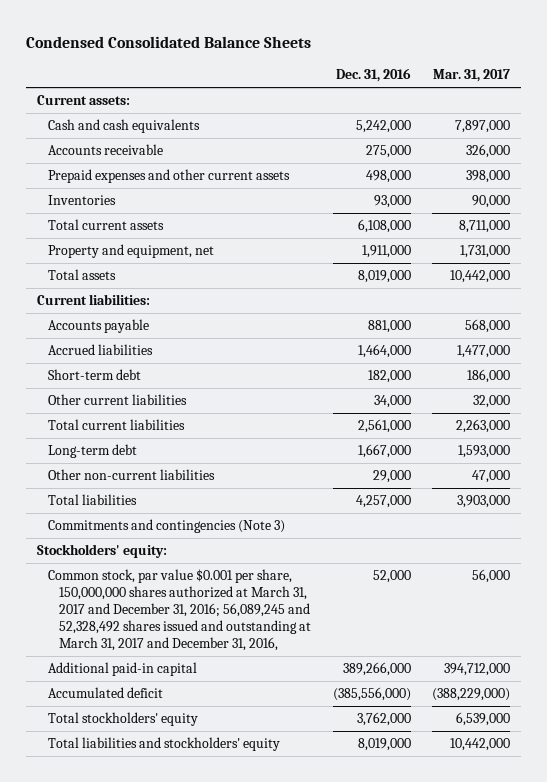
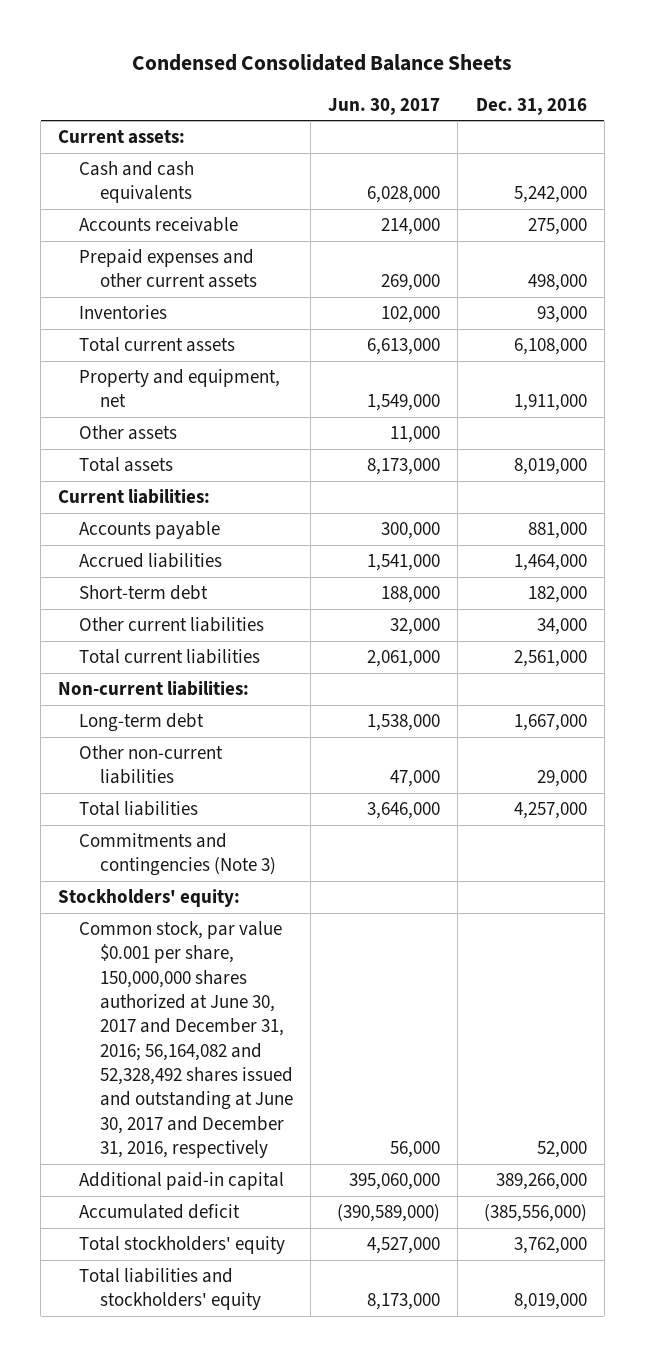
- | Dec. 31, 2016 | Mar. 31, 2017
+ | Jun. 30, 2017 | Dec. 31, 2016
+ Other assets | 11,000 |
+ Non-current liabilities:
- Common stock, par value $0.001 per share, 150,000,000 shares authorized at March 31, 2017 and December 31, 2016; 56,089,245 and 52,328,492 shares issued and outstanding at March 31, 2017 and December 31, 2016, | 52,000 | 56,000
+ Common stock, par value $0.001 per share, 150,000,000 shares authorized at June 30, 2017 and December 31, 2016; 56,164,082 and 52,328,492 shares issued and outstanding at June 30, 2017 and December 31, 2016, respectively | 56,000 | 52,000

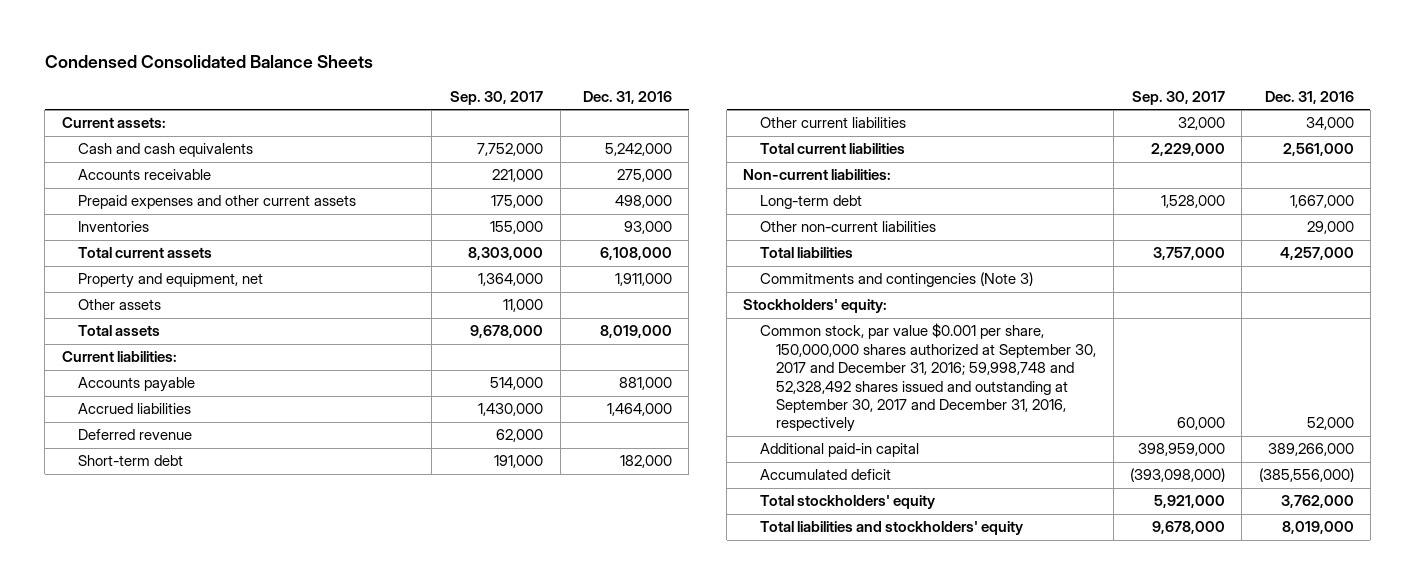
- | Jun. 30, 2017 | Dec. 31, 2016
+ | Sep. 30, 2017 | Dec. 31, 2016
+ Deferred revenue | 62,000 |
- Common stock, par value $0.001 per share, 150,000,000 shares authorized at June 30, 2017 and December 31, 2016; 56,164,082 and 52,328,492 shares issued and outstanding at June 30, 2017 and December 31, 2016, respectively | 56,000 | 52,000
+ Common stock, par value $0.001 per share, 150,000,000 shares authorized at September 30, 2017 and December 31, 2016; 59,998,748 and 52,328,492 shares issued and outstanding at September 30, 2017 and December 31, 2016, respectively | 60,000 | 52,000

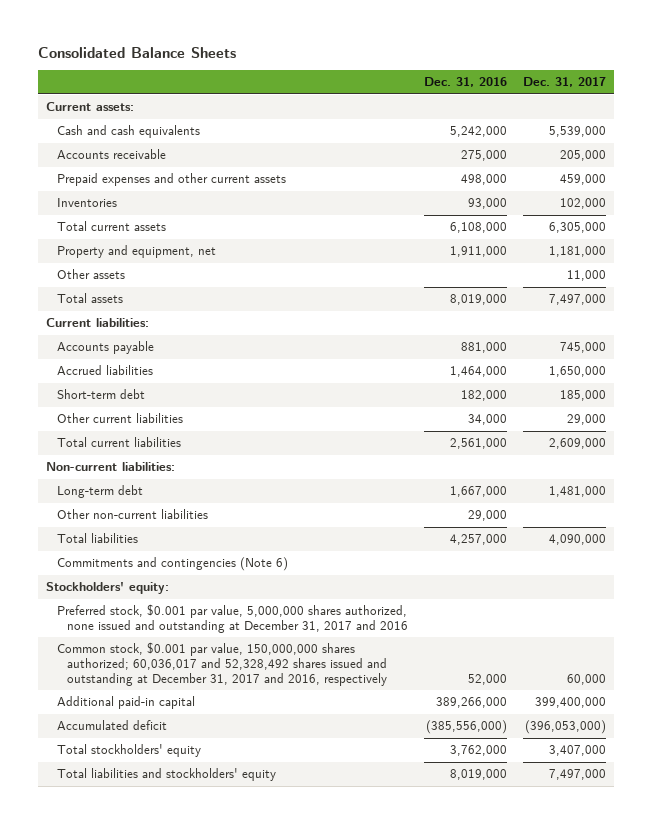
- Condensed Consolidated Balance Sheets
+ Consolidated Balance Sheets
- | Sep. 30, 2017 | Dec. 31, 2016
+ | Dec. 31, 2016 | Dec. 31, 2017
- Deferred revenue | 62,000 |
- Commitments and contingencies (Note 3)
+ Commitments and contingencies (Note 6)
- Common stock, par value $0.001 per share, 150,000,000 shares authorized at September 30, 2017 and December 31, 2016; 59,998,748 and 52,328,492 shares issued and outstanding at September 30, 2017 and December 31, 2016, respectively | 60,000 | 52,000
+ Preferred stock, $0.001 par value, 5,000,000 shares authorized, none issued and outstanding at December 31, 2017 and 2016
+ Common stock, $0.001 par value, 150,000,000 shares authorized; 60,036,017 and 52,328,492 shares issued and outstanding at December 31, 2017 and 2016, respectively | 52,000 | 60,000

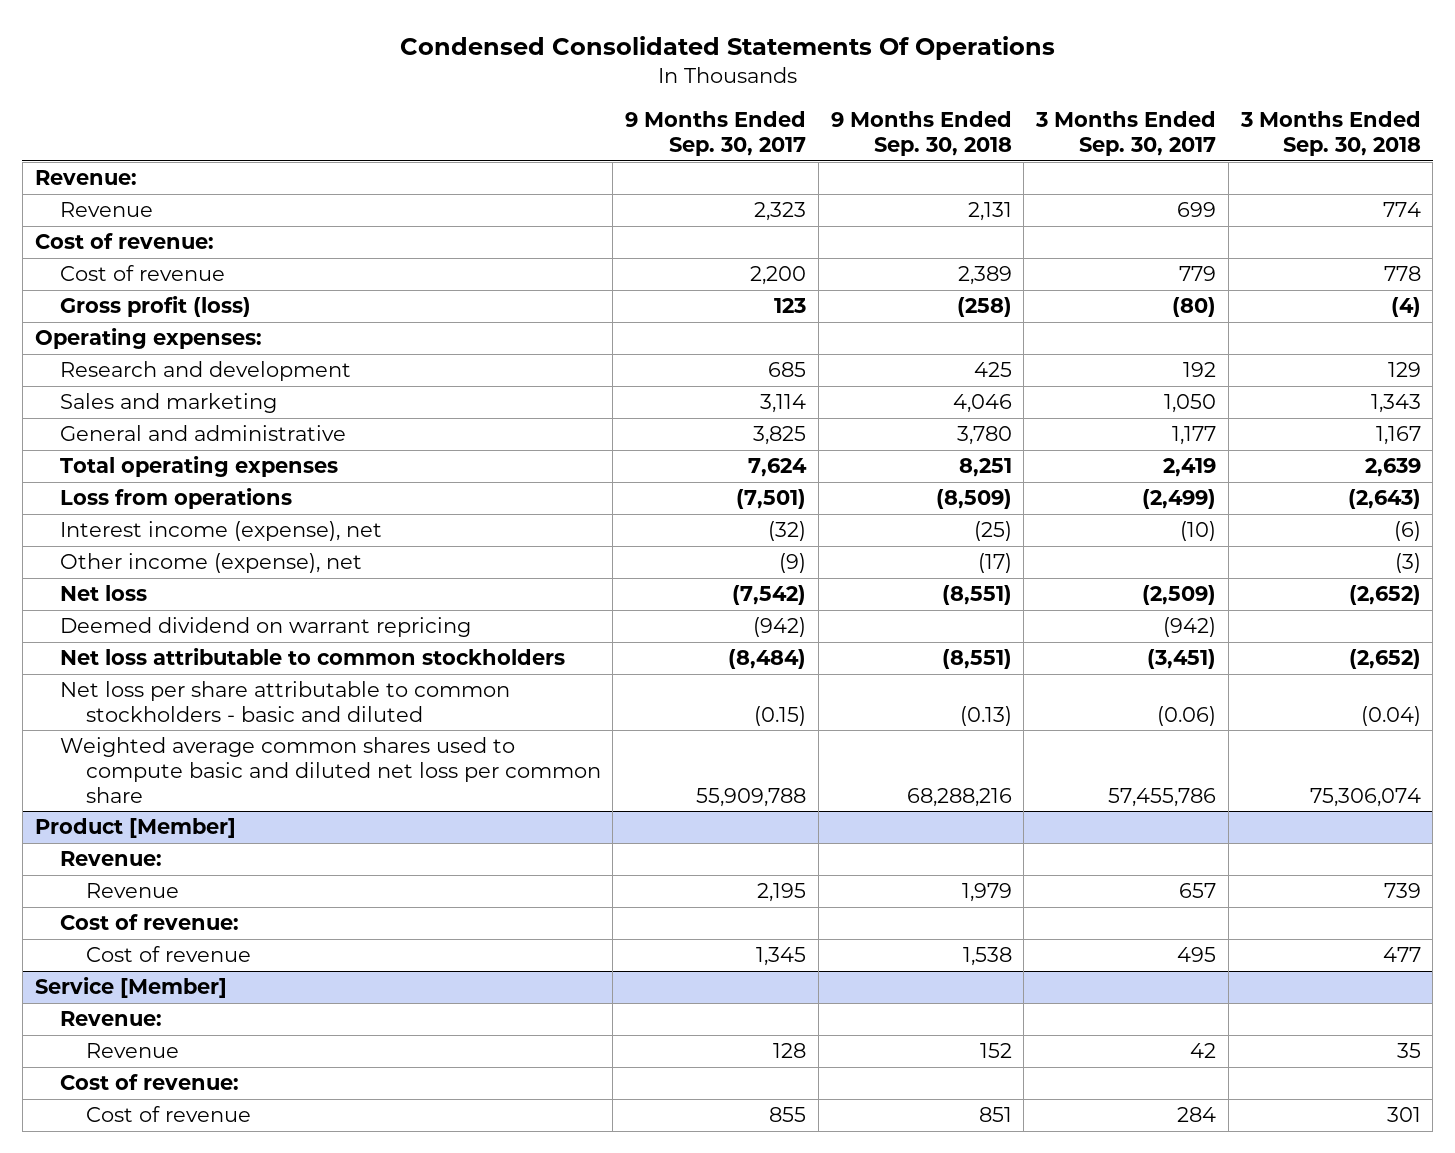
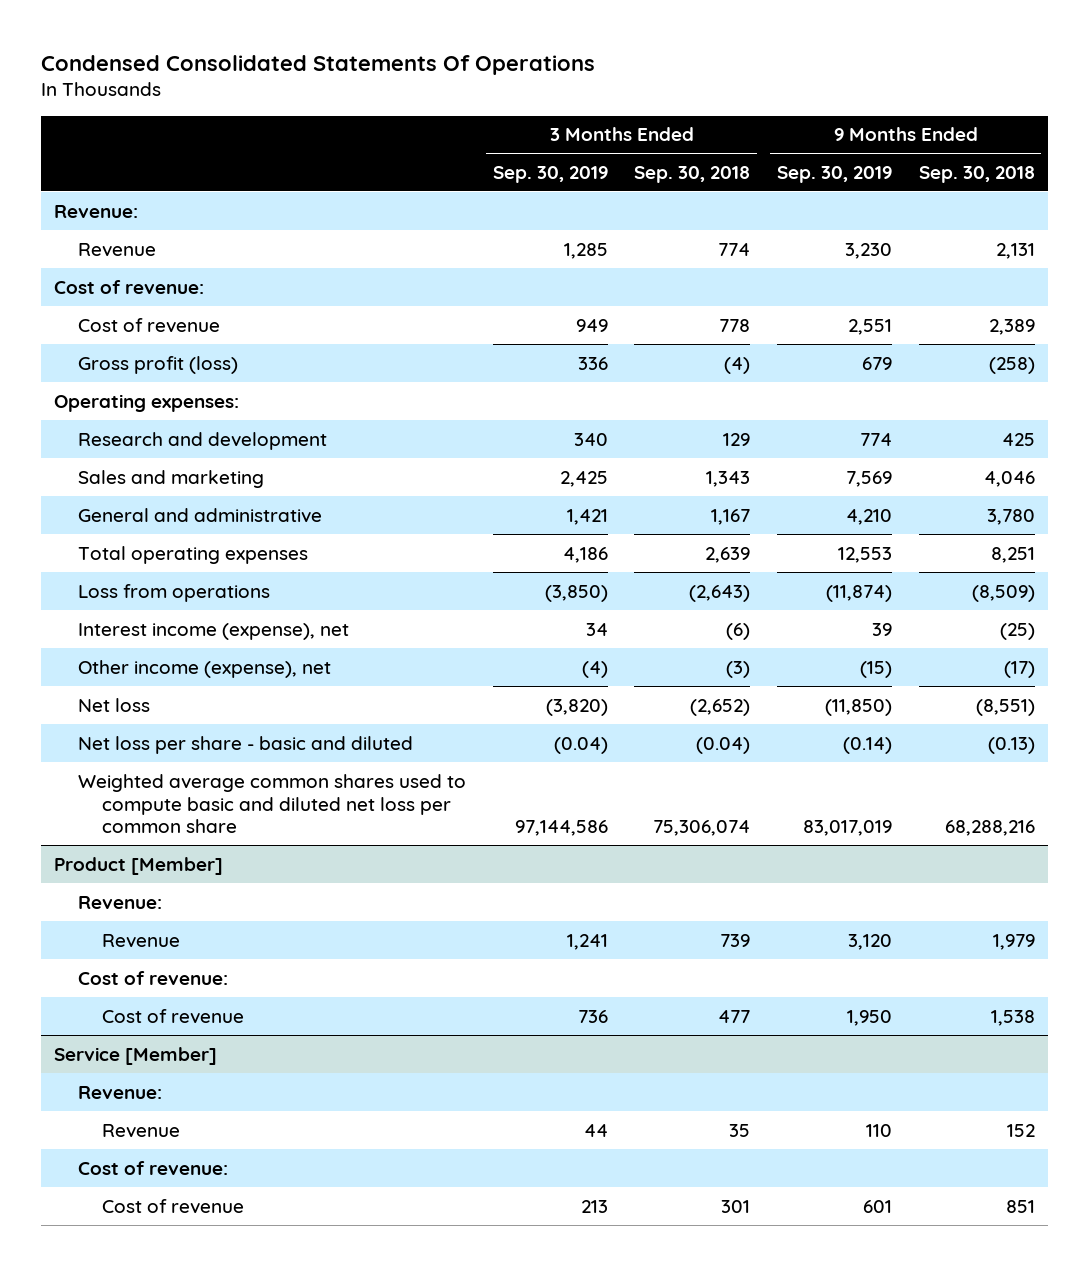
- | 9 Months Ended Sep. 30, 2017 | 9 Months Ended Sep. 30, 2018 | 3 Months Ended Sep. 30, 2017 | 3 Months Ended Sep. 30, 2018
+ | 3 Months Ended Sep. 30, 2019 | 3 Months Ended Sep. 30, 2018 | 9 Months Ended Sep. 30, 2019 | 9 Months Ended Sep. 30, 2018
- Deemed dividend on warrant repricing | (942) | | (942) |
- Net loss attributable to common stockholders | (8,484) | (8,551) | (3,451) | (2,652)
- Net loss per share attributable to common stockholders - basic and diluted | (0.15) | (0.13) | (0.06) | (0.04)
+ Net loss per share - basic and diluted | (0.04) | (0.04) | (0.14) | (0.13)

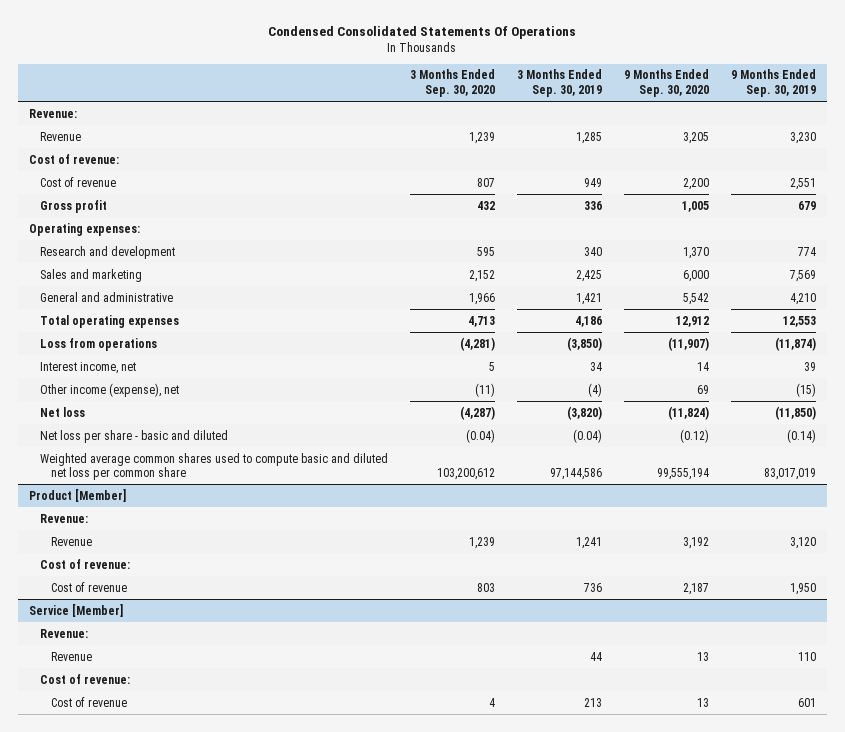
- | 3 Months Ended Sep. 30, 2019 | 3 Months Ended Sep. 30, 2018 | 9 Months Ended Sep. 30, 2019 | 9 Months Ended Sep. 30, 2018
+ | 3 Months Ended Sep. 30, 2020 | 3 Months Ended Sep. 30, 2019 | 9 Months Ended Sep. 30, 2020 | 9 Months Ended Sep. 30, 2019
- Gross profit (loss) | 336 | (4) | 679 | (258)
+ Gross profit | 432 | 336 | 1,005 | 679
- Interest income (expense), net | 34 | (6) | 39 | (25)
+ Interest income, net | 5 | 34 | 14 | 39

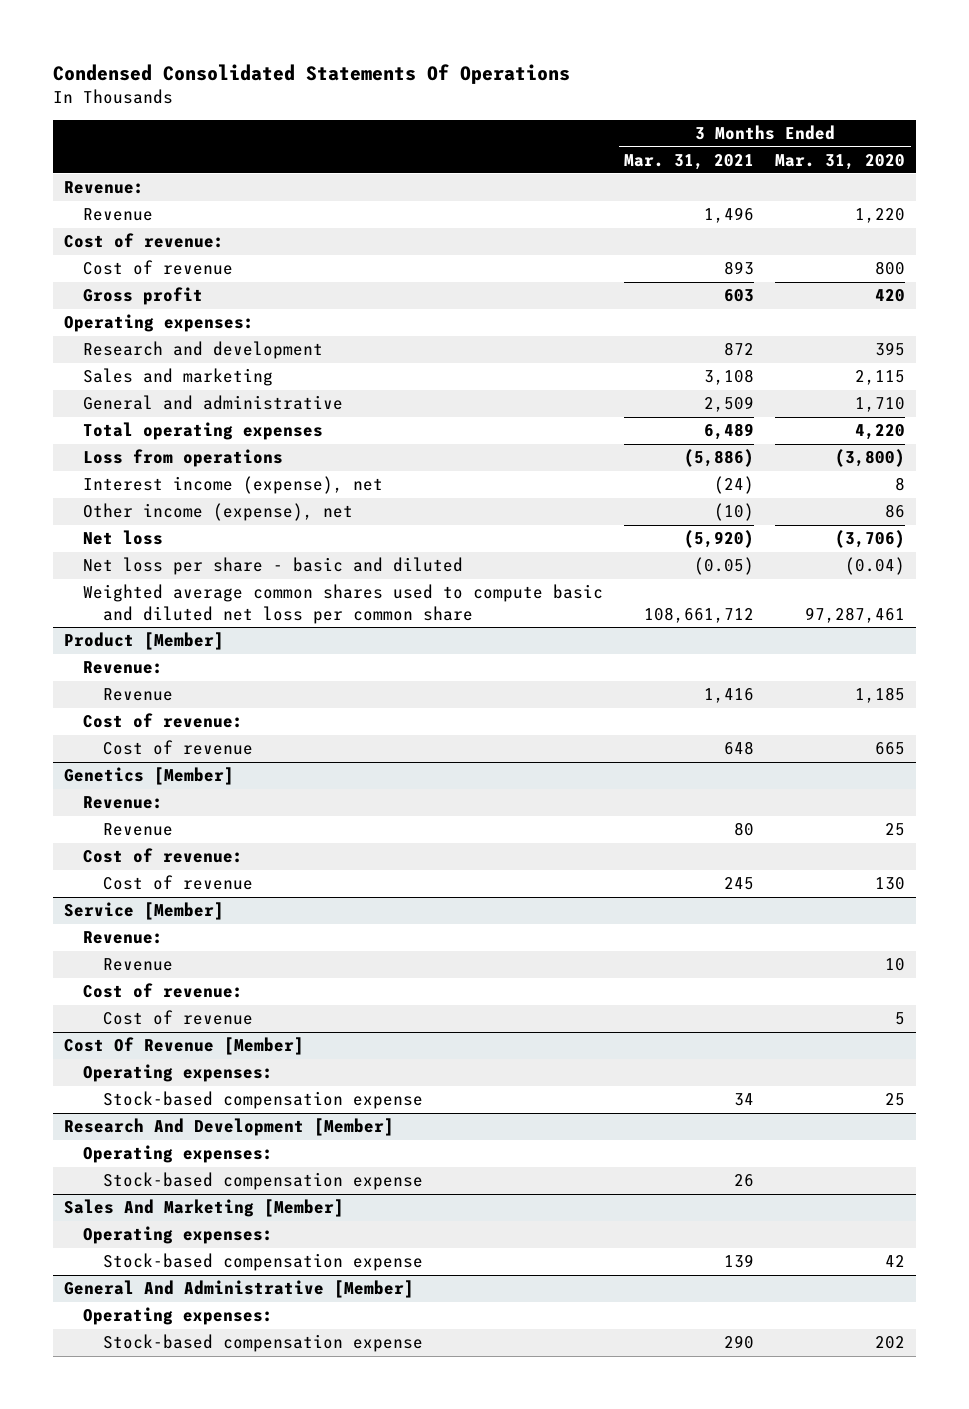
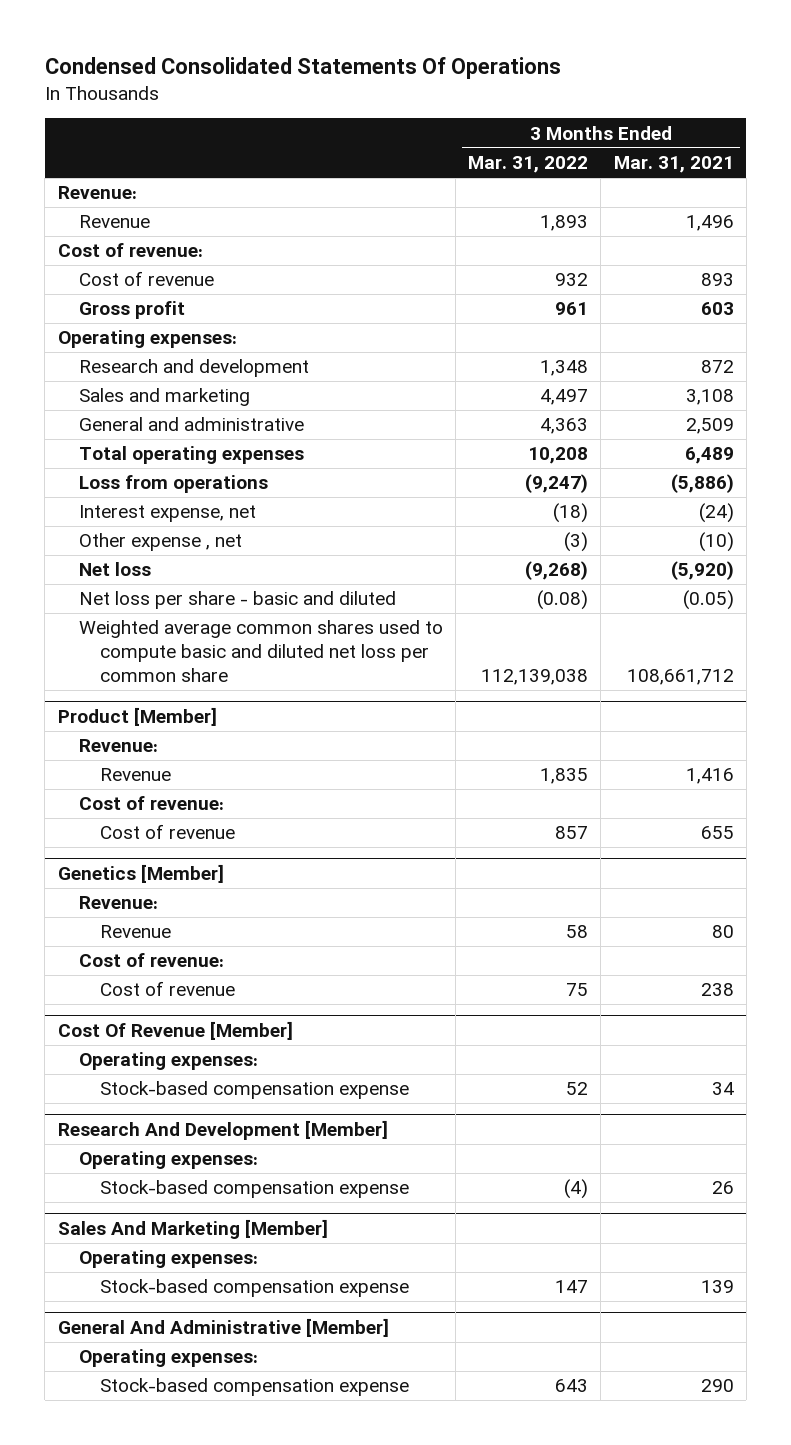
- | 3 Months Ended Mar. 31, 2021 | 3 Months Ended Mar. 31, 2020
+ | 3 Months Ended Mar. 31, 2022 | 3 Months Ended Mar. 31, 2021
- Interest income (expense), net | (24) | 8
- Other income (expense), net | (10) | 86
+ Interest expense, net | (18) | (24)
+ Other expense , net | (3) | (10)
@ Product [Member]
- Cost of revenue | 648 | 665
+ Cost of revenue | 857 | 655
@ Genetics [Member]
- Cost of revenue | 245 | 130
- Service [Member]
- Revenue:
- Revenue | | 10
- Cost of revenue:
- Cost of revenue | | 5
@ Genetics [Member]
+ Cost of revenue | 75 | 238

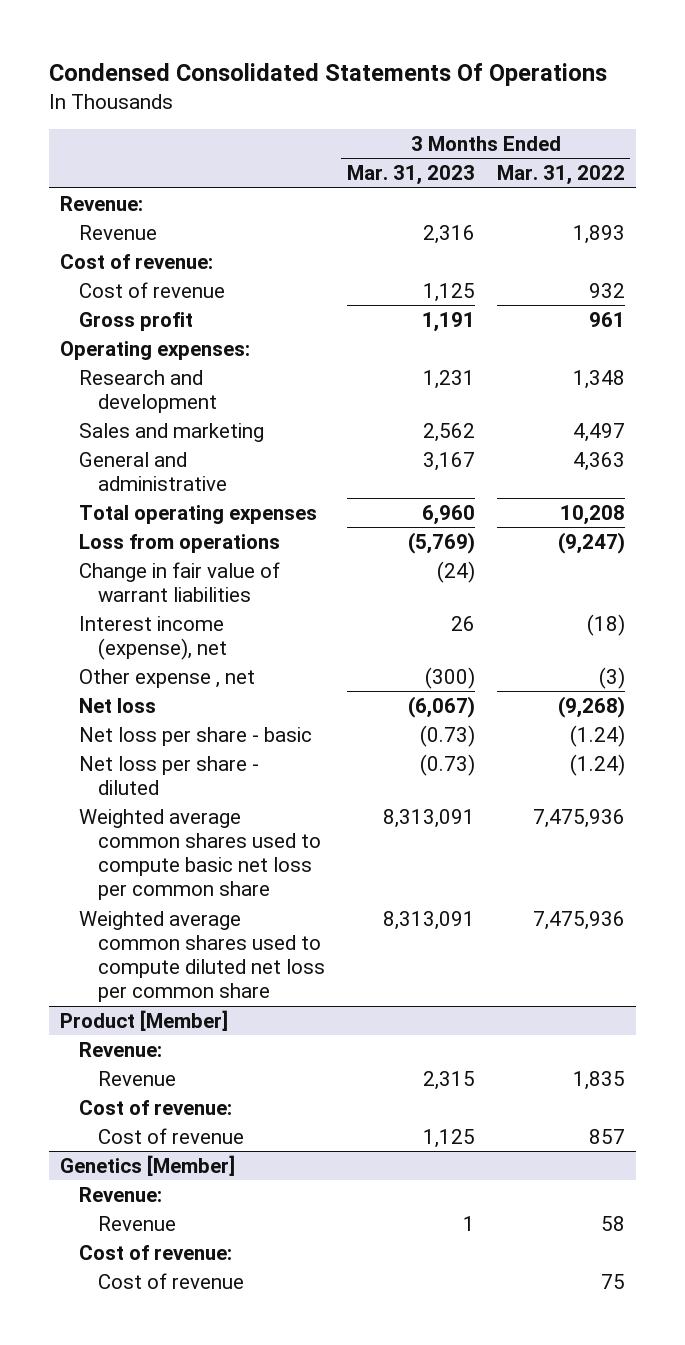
- | 3 Months Ended Mar. 31, 2022 | 3 Months Ended Mar. 31, 2021
+ | 3 Months Ended Mar. 31, 2023 | 3 Months Ended Mar. 31, 2022
- Interest expense, net | (18) | (24)
+ Change in fair value of warrant liabilities | (24) |
+ Interest income (expense), net | 26 | (18)
- Net loss per share - basic and diluted | (0.08) | (0.05)
- Weighted average common shares used to compute basic and diluted net loss per common share | 112,139,038 | 108,661,712
+ Net loss per share - basic | (0.73) | (1.24)
+ Net loss per share - diluted | (0.73) | (1.24)
+ Weighted average common shares used to compute basic net loss per common share | 8,313,091 | 7,475,936
+ Weighted average common shares used to compute diluted net loss per common share | 8,313,091 | 7,475,936
- Cost Of Revenue [Member]
- Operating expenses:
- Stock-based compensation expense | 52 | 34
- Research And Development [Member]
- Operating expenses:
- Stock-based compensation expense | (4) | 26
- Sales And Marketing [Member]
- Operating expenses:
- Stock-based compensation expense | 147 | 139
- General And Administrative [Member]
- Operating expenses:
- Stock-based compensation expense | 643 | 290

